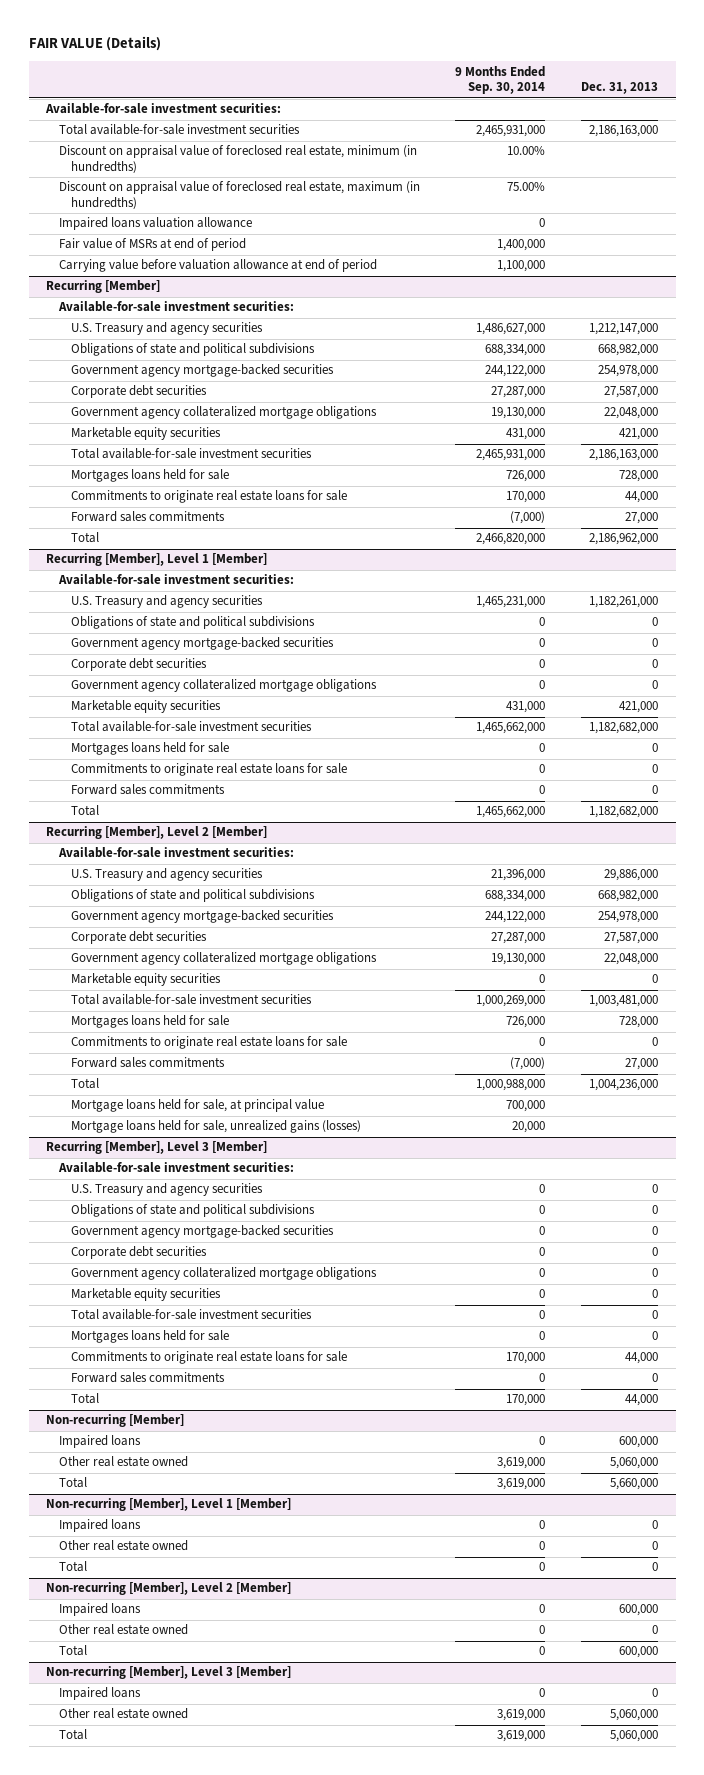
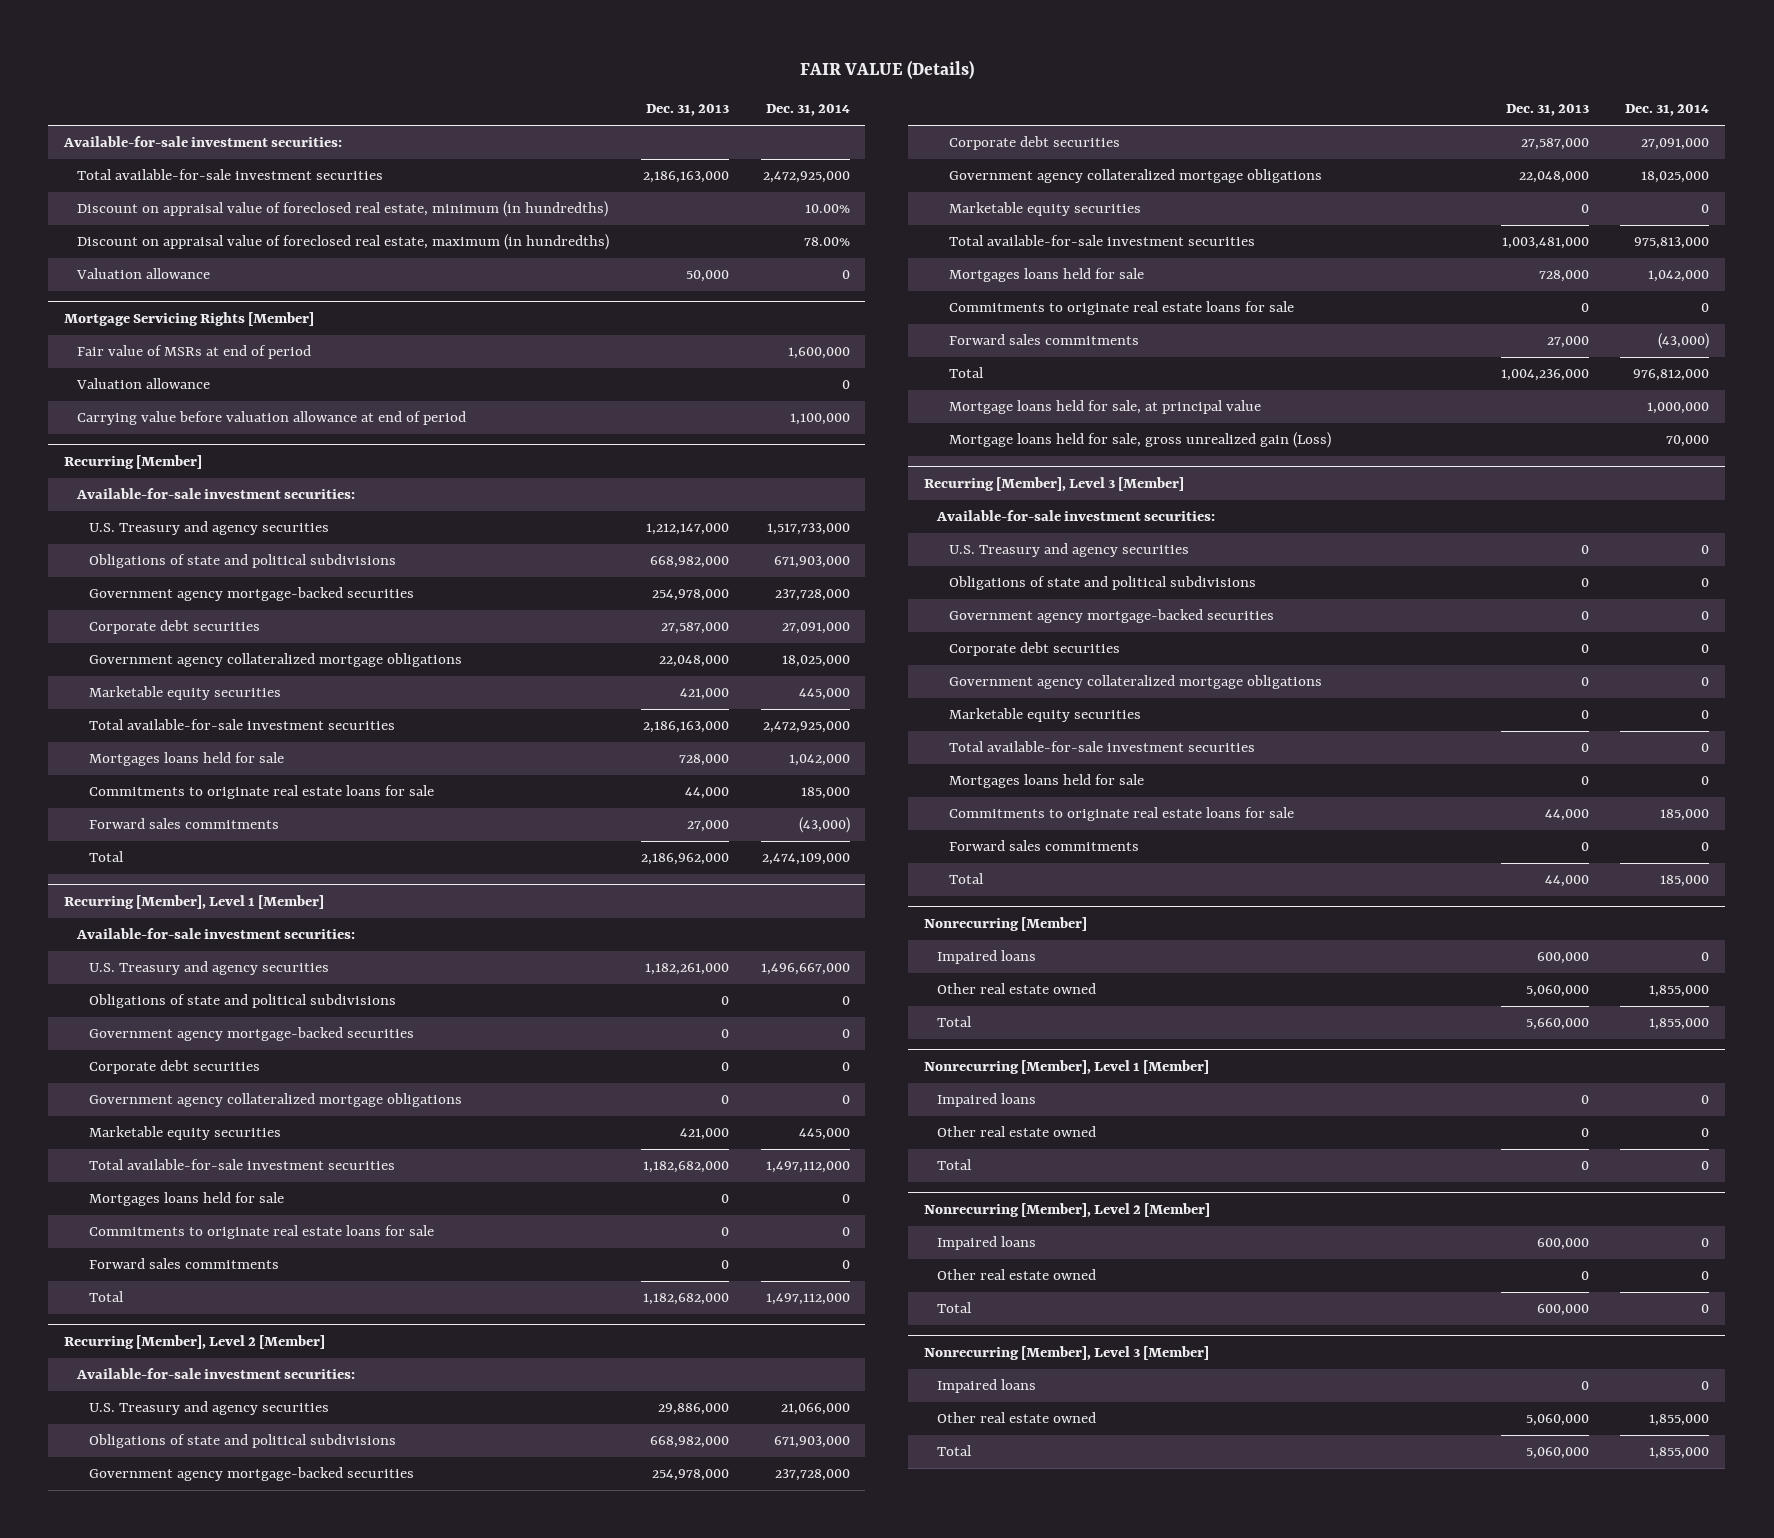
- | 9 Months Ended Sep. 30, 2014 | Dec. 31, 2013
+ | Dec. 31, 2013 | Dec. 31, 2014
- Impaired loans valuation allowance | 0 |
+ Valuation allowance | 50,000 | 0
+ Mortgage Servicing Rights [Member]
+ Valuation allowance | | 0
@ Recurring [Member], Level 2 [Member]
- Mortgage loans held for sale, unrealized gains (losses) | 20,000 |
+ Mortgage loans held for sale, gross unrealized gain (Loss) | | 70,000
- Non-recurring [Member]
+ Nonrecurring [Member]
- Non-recurring [Member], Level 1 [Member]
+ Nonrecurring [Member], Level 1 [Member]
- Non-recurring [Member], Level 2 [Member]
+ Nonrecurring [Member], Level 2 [Member]
- Non-recurring [Member], Level 3 [Member]
+ Nonrecurring [Member], Level 3 [Member]

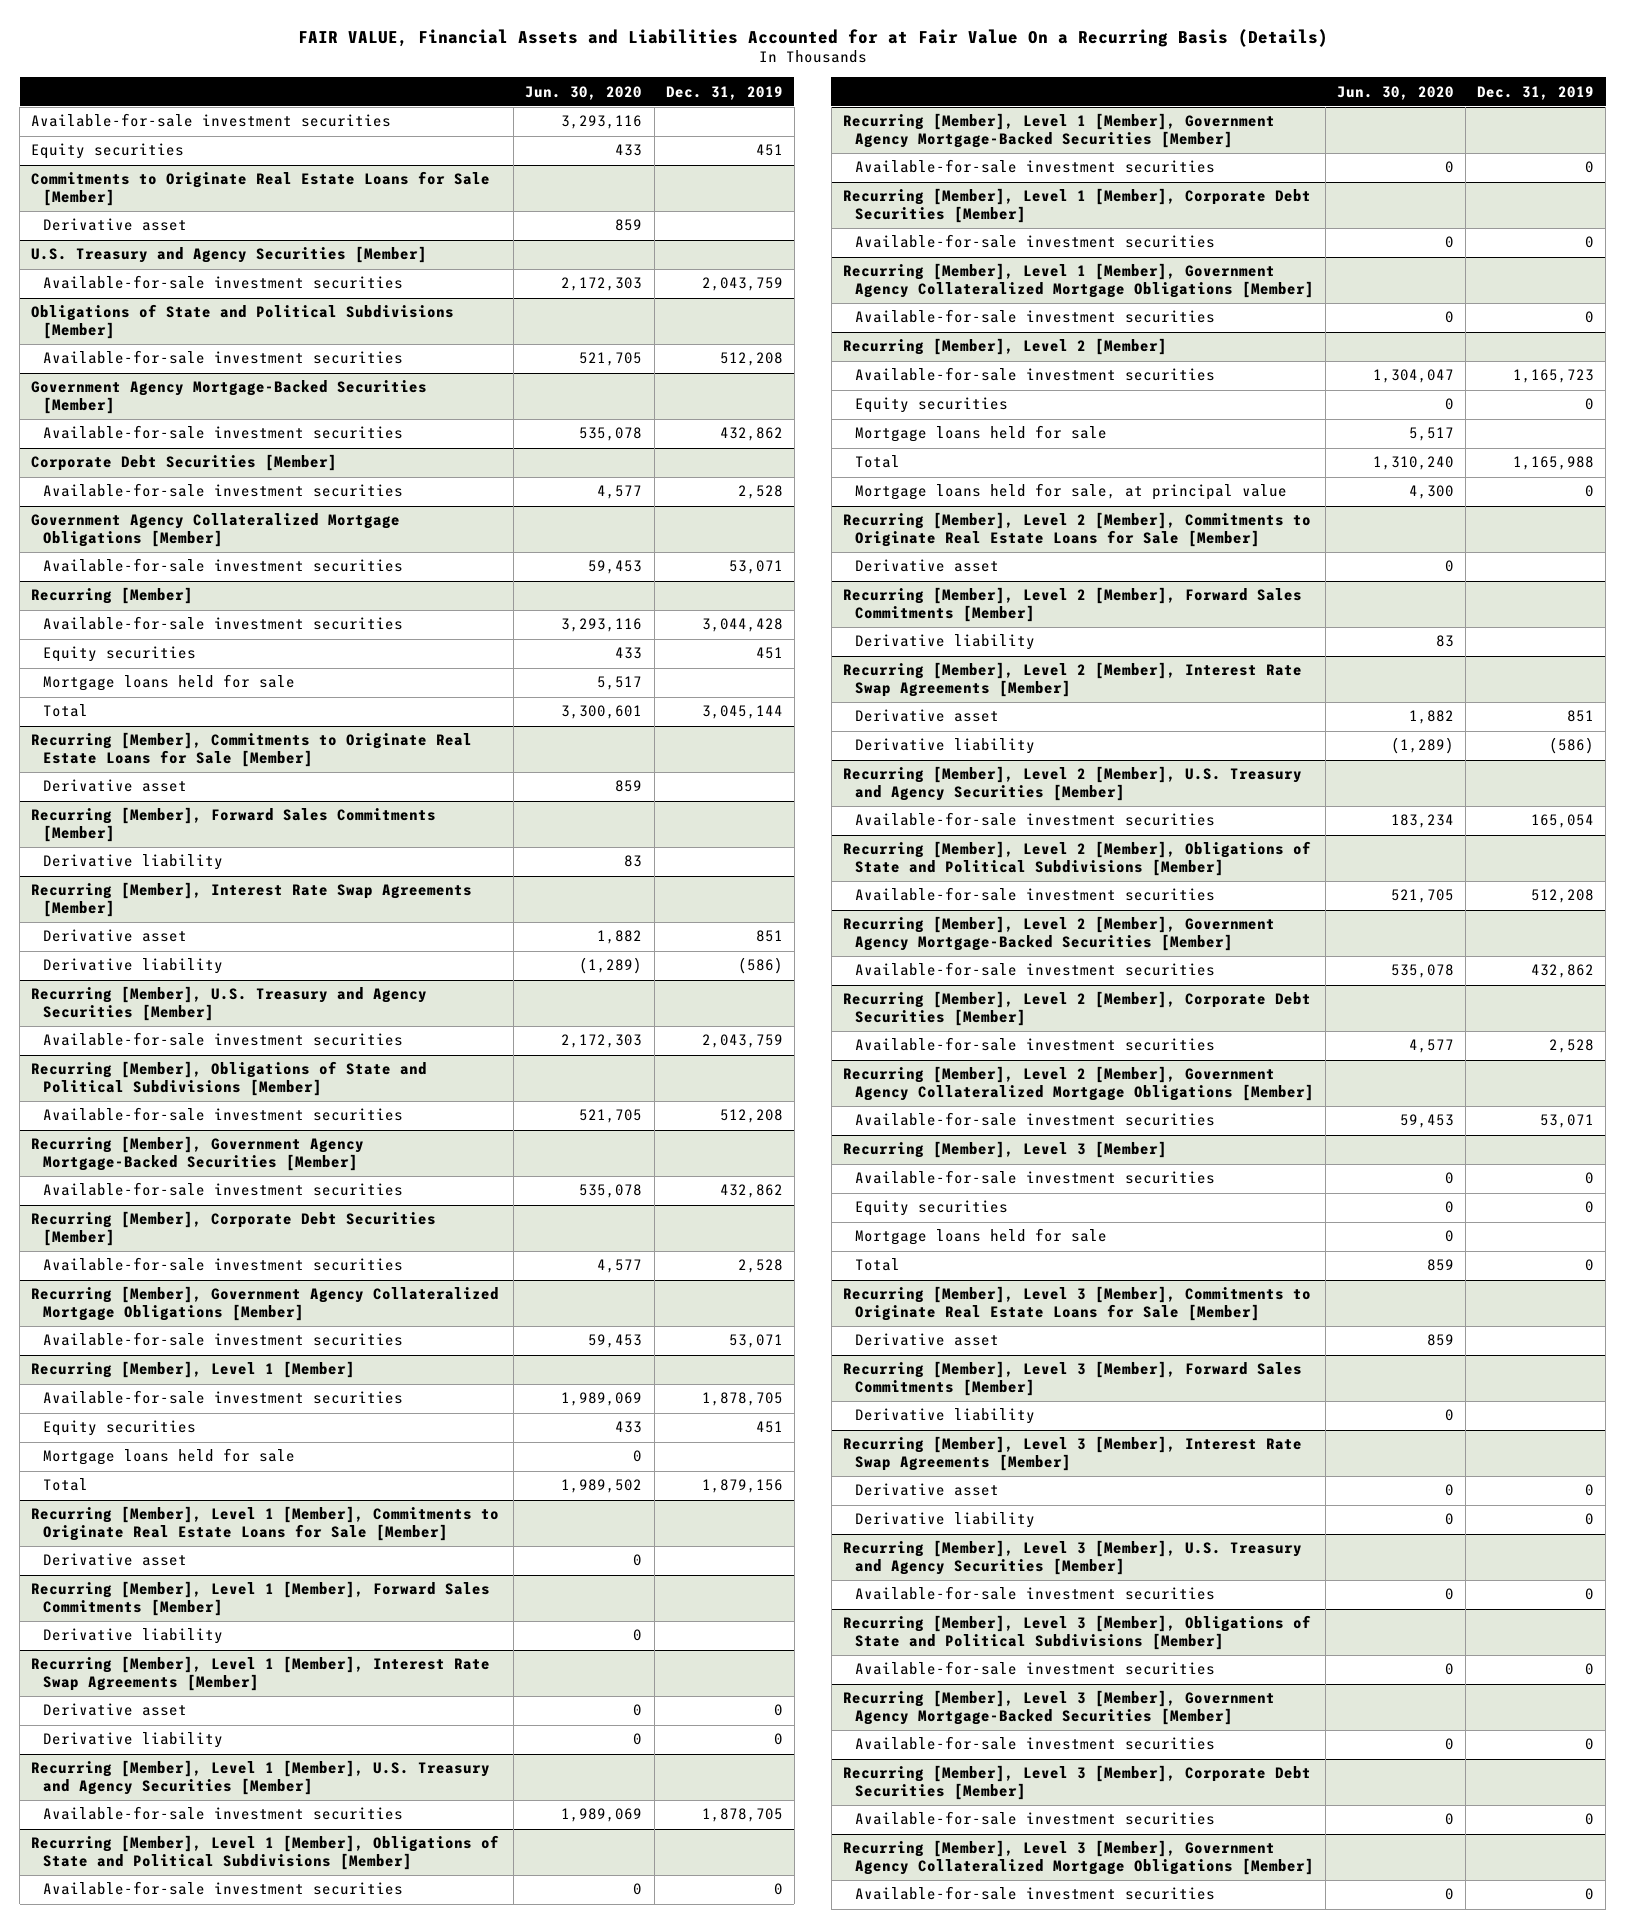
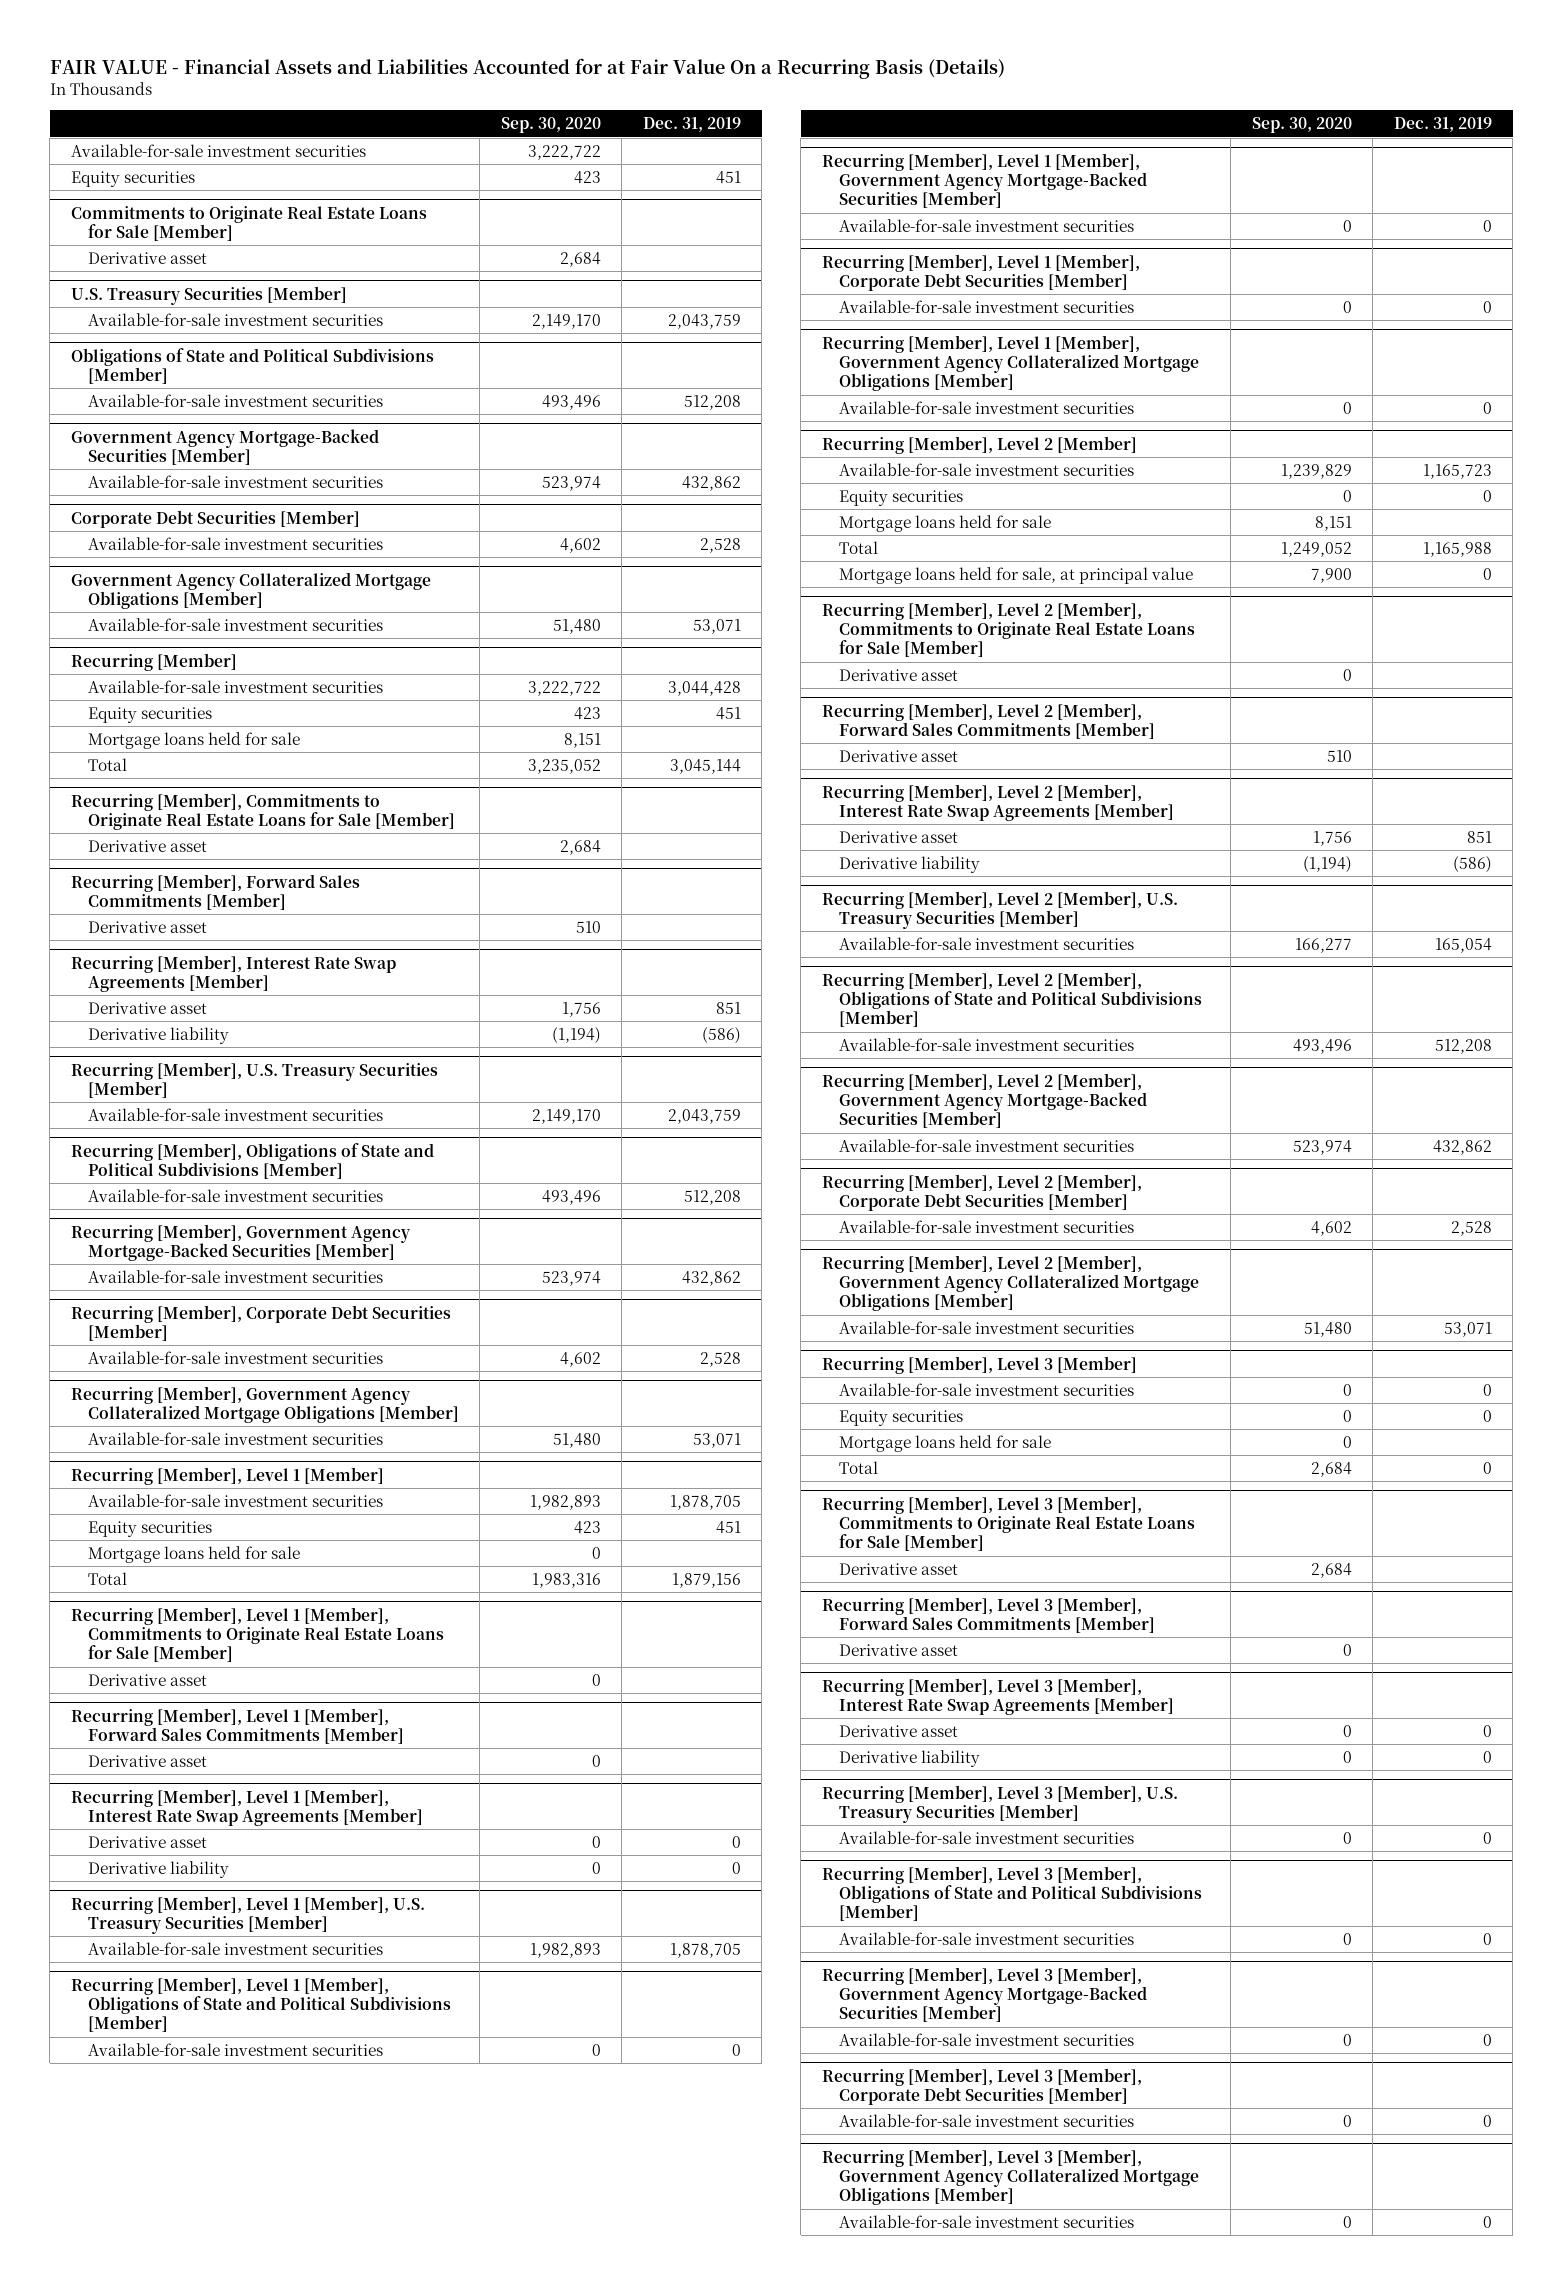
- FAIR VALUE, Financial Assets and Liabilities Accounted for at Fair Value On a Recurring Basis (Details)
+ FAIR VALUE - Financial Assets and Liabilities Accounted for at Fair Value On a Recurring Basis (Details)
- | Jun. 30, 2020 | Dec. 31, 2019
+ | Sep. 30, 2020 | Dec. 31, 2019
- U.S. Treasury and Agency Securities [Member]
+ U.S. Treasury Securities [Member]
@ Recurring [Member], Forward Sales Commitments [Member]
- Derivative liability | 83 |
+ Derivative asset | 510 |
- Recurring [Member], U.S. Treasury and Agency Securities [Member]
+ Recurring [Member], U.S. Treasury Securities [Member]
@ Recurring [Member], Level 1 [Member], Forward Sales Commitments [Member]
- Derivative liability | 0 |
+ Derivative asset | 0 |
- Recurring [Member], Level 1 [Member], U.S. Treasury and Agency Securities [Member]
+ Recurring [Member], Level 1 [Member], U.S. Treasury Securities [Member]
@ Recurring [Member], Level 2 [Member], Forward Sales Commitments [Member]
- Derivative liability | 83 |
+ Derivative asset | 510 |
- Recurring [Member], Level 2 [Member], U.S. Treasury and Agency Securities [Member]
+ Recurring [Member], Level 2 [Member], U.S. Treasury Securities [Member]
@ Recurring [Member], Level 3 [Member], Forward Sales Commitments [Member]
- Derivative liability | 0 |
+ Derivative asset | 0 |
- Recurring [Member], Level 3 [Member], U.S. Treasury and Agency Securities [Member]
+ Recurring [Member], Level 3 [Member], U.S. Treasury Securities [Member]

